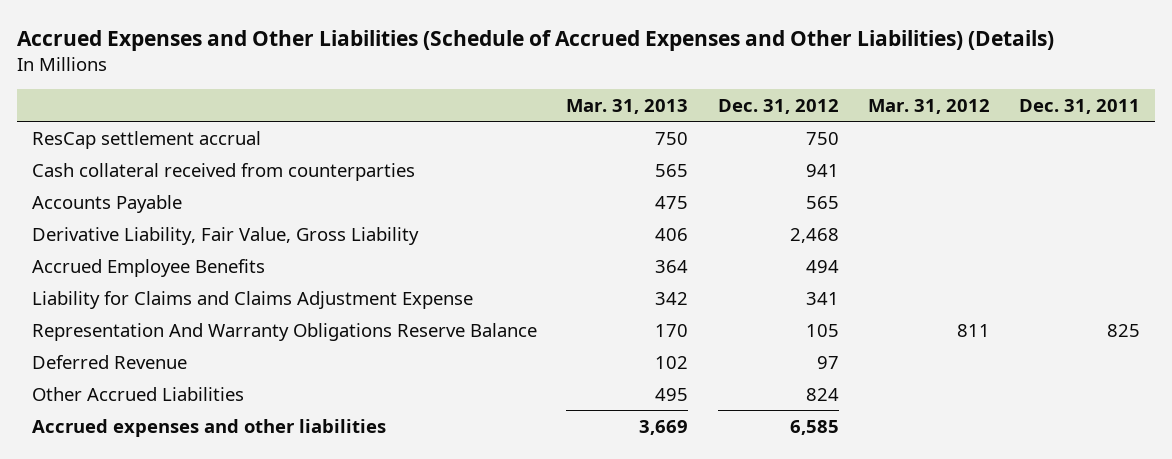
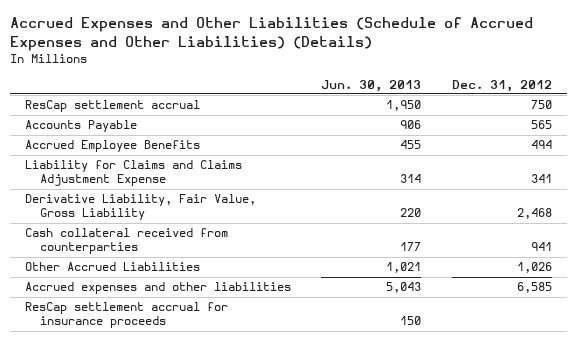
- | Mar. 31, 2013 | Dec. 31, 2012 | Mar. 31, 2012 | Dec. 31, 2011
+ | Jun. 30, 2013 | Dec. 31, 2012
- Representation And Warranty Obligations Reserve Balance | 170 | 105 | 811 | 825
- Deferred Revenue | 102 | 97 | |
- Other Accrued Liabilities | 495 | 824 | |
moved down: Derivative Liability, Fair Value, Gross Liability | 220 | 2,468
moved down: Cash collateral received from counterparties | 177 | 941
+ Other Accrued Liabilities | 1,021 | 1,026
+ ResCap settlement accrual for insurance proceeds | 150 |

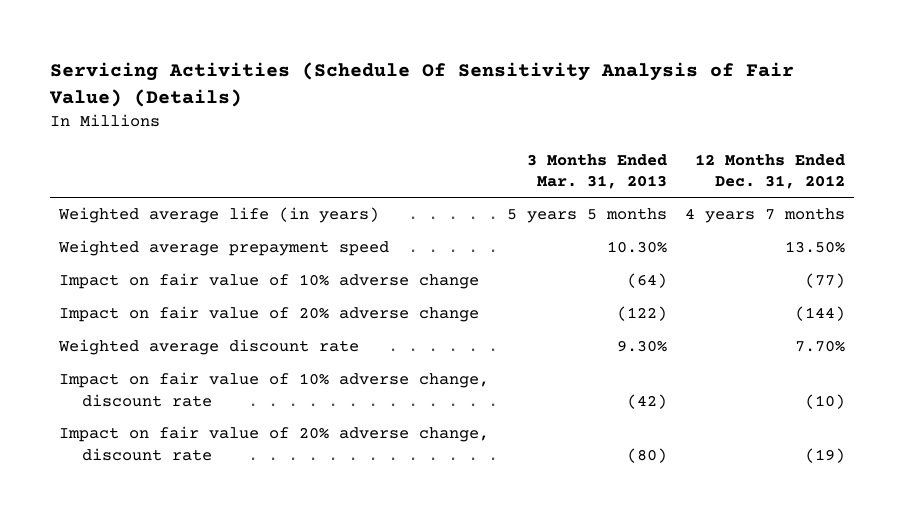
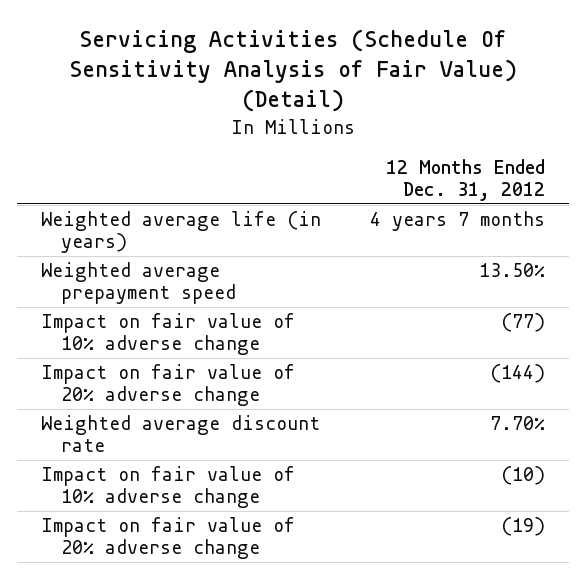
- Servicing Activities (Schedule Of Sensitivity Analysis of Fair Value) (Details)
+ Servicing Activities (Schedule Of Sensitivity Analysis of Fair Value) (Detail)
- | 3 Months Ended Mar. 31, 2013 | 12 Months Ended Dec. 31, 2012
+ | 12 Months Ended Dec. 31, 2012
- Impact on fair value of 10% adverse change, discount rate | (42) | (10)
- Impact on fair value of 20% adverse change, discount rate | (80) | (19)
+ Impact on fair value of 10% adverse change | (10)
+ Impact on fair value of 20% adverse change | (19)

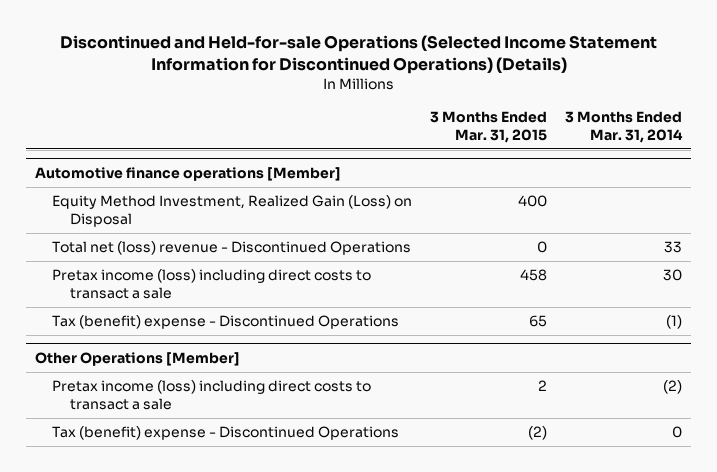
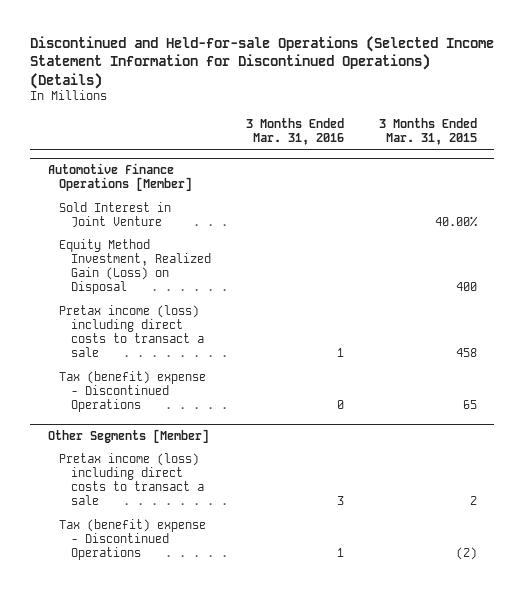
- | 3 Months Ended Mar. 31, 2015 | 3 Months Ended Mar. 31, 2014
+ | 3 Months Ended Mar. 31, 2016 | 3 Months Ended Mar. 31, 2015
- Automotive finance operations [Member]
+ Automotive Finance Operations [Member]
+ Sold Interest in Joint Venture | | 40.00%
- Total net (loss) revenue - Discontinued Operations | 0 | 33
- Other Operations [Member]
+ Other Segments [Member]

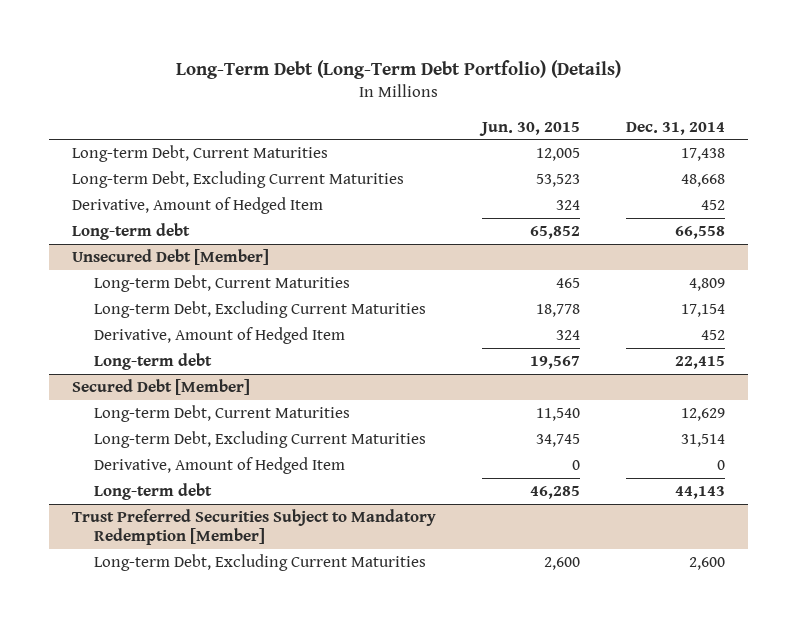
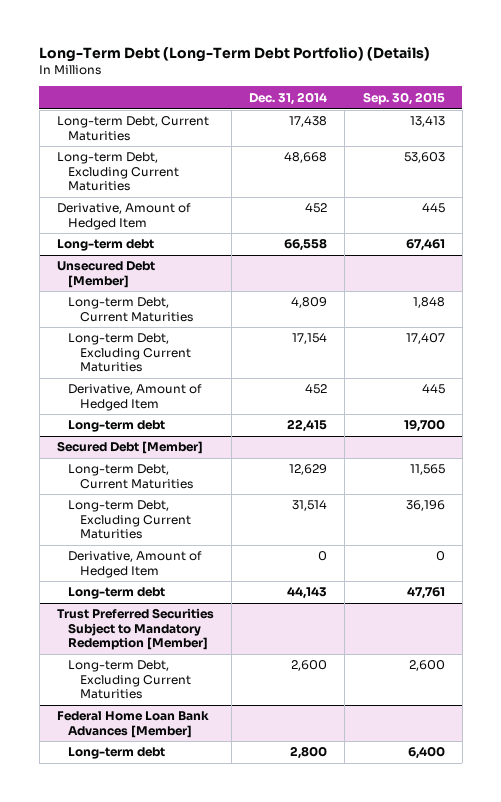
- | Jun. 30, 2015 | Dec. 31, 2014
+ | Dec. 31, 2014 | Sep. 30, 2015
+ Federal Home Loan Bank Advances [Member]
+ Long-term debt | 2,800 | 6,400

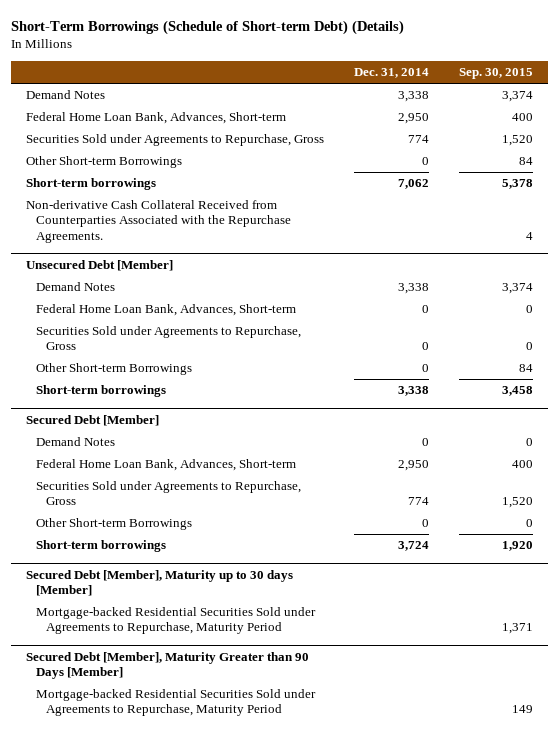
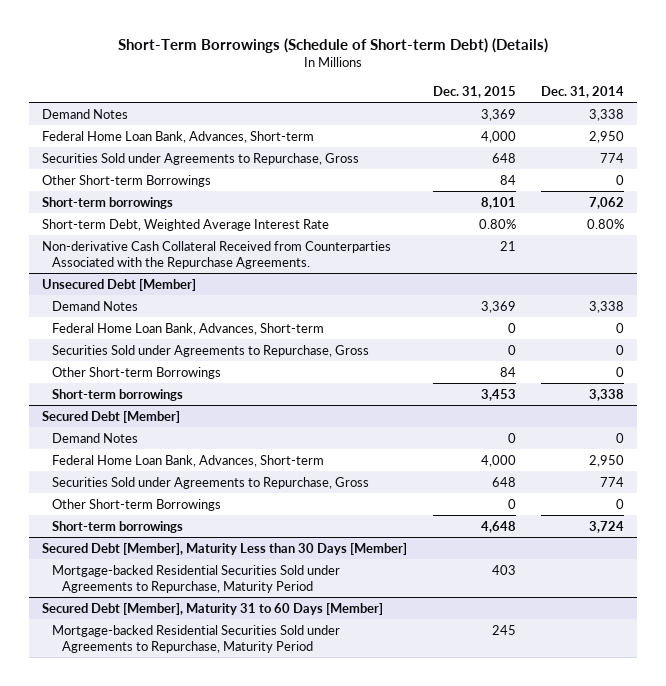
- | Dec. 31, 2014 | Sep. 30, 2015
+ | Dec. 31, 2015 | Dec. 31, 2014
+ Short-term Debt, Weighted Average Interest Rate | 0.80% | 0.80%
- Secured Debt [Member], Maturity up to 30 days [Member]
+ Secured Debt [Member], Maturity Less than 30 Days [Member]
- Secured Debt [Member], Maturity Greater than 90 Days [Member]
+ Secured Debt [Member], Maturity 31 to 60 Days [Member]

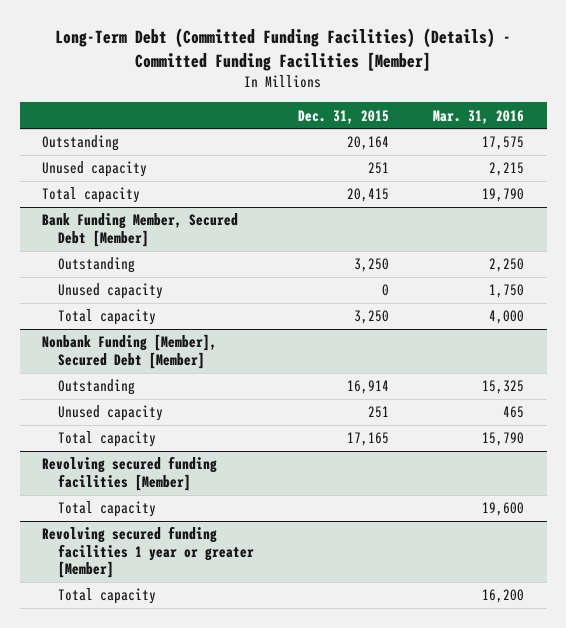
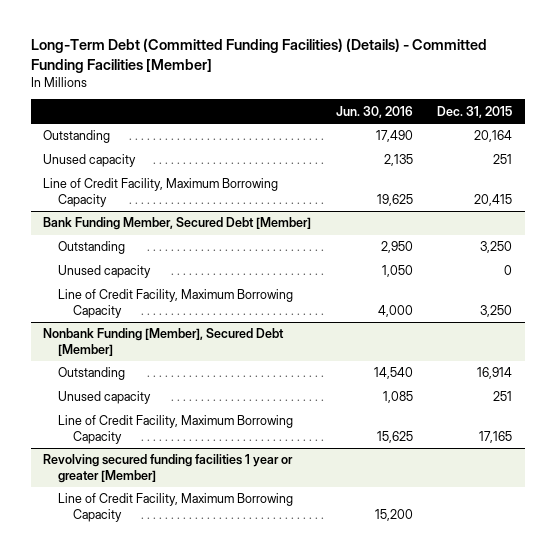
- | Dec. 31, 2015 | Mar. 31, 2016
+ | Jun. 30, 2016 | Dec. 31, 2015
- Total capacity | 20,415 | 19,790
+ Line of Credit Facility, Maximum Borrowing Capacity | 19,625 | 20,415
@ Bank Funding Member, Secured Debt [Member]
- Total capacity | 3,250 | 4,000
+ Line of Credit Facility, Maximum Borrowing Capacity | 4,000 | 3,250
@ Nonbank Funding [Member], Secured Debt [Member]
- Total capacity | 17,165 | 15,790
- Revolving secured funding facilities [Member]
- Total capacity | | 19,600
@ Nonbank Funding [Member], Secured Debt [Member]
+ Line of Credit Facility, Maximum Borrowing Capacity | 15,625 | 17,165
@ Revolving secured funding facilities 1 year or greater [Member]
- Total capacity | | 16,200
+ Line of Credit Facility, Maximum Borrowing Capacity | 15,200 |

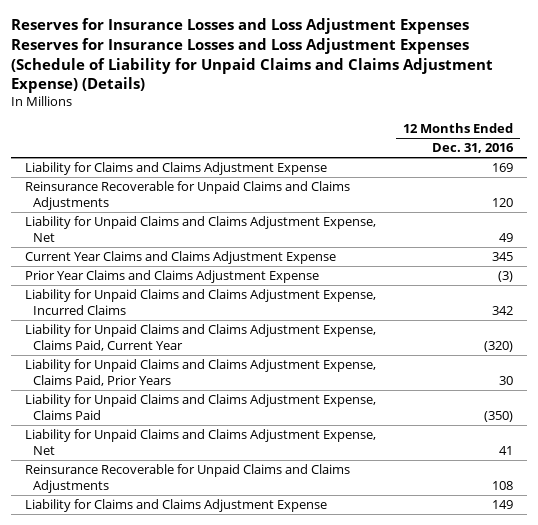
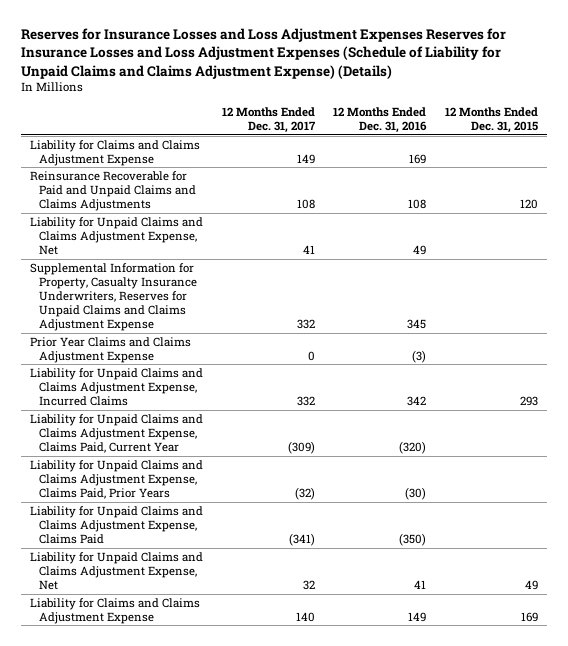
- | 12 Months Ended Dec. 31, 2016
+ | 12 Months Ended Dec. 31, 2017 | 12 Months Ended Dec. 31, 2016 | 12 Months Ended Dec. 31, 2015
- Reinsurance Recoverable for Unpaid Claims and Claims Adjustments | 120
+ Reinsurance Recoverable for Paid and Unpaid Claims and Claims Adjustments | 108 | 108 | 120
- Current Year Claims and Claims Adjustment Expense | 345
+ Supplemental Information for Property, Casualty Insurance Underwriters, Reserves for Unpaid Claims and Claims Adjustment Expense | 332 | 345 |
- Liability for Unpaid Claims and Claims Adjustment Expense, Claims Paid, Prior Years | 30
+ Liability for Unpaid Claims and Claims Adjustment Expense, Claims Paid, Prior Years | (32) | (30) |
- Reinsurance Recoverable for Unpaid Claims and Claims Adjustments | 108

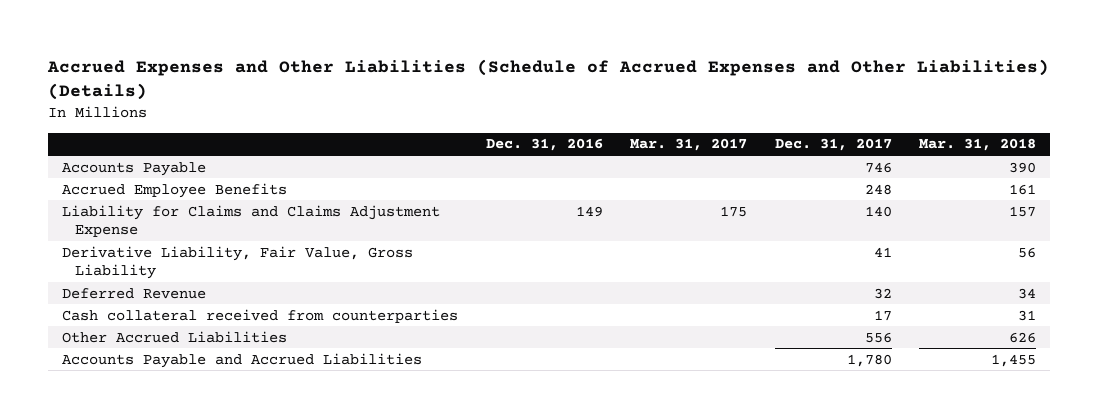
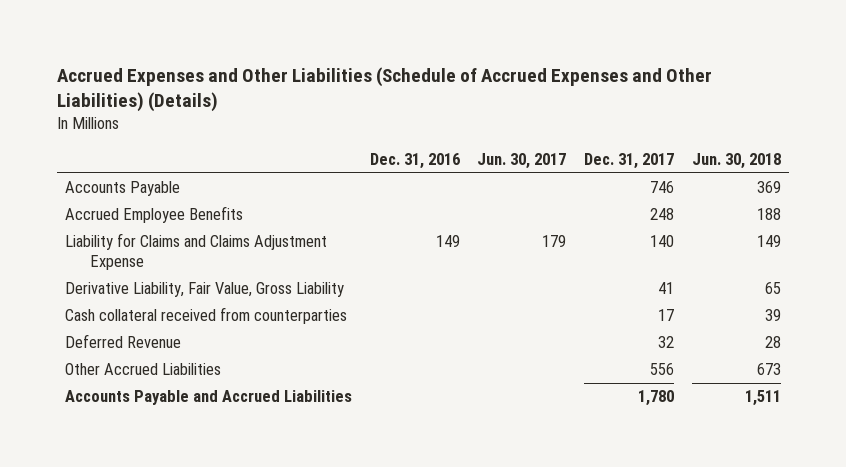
- | Dec. 31, 2016 | Mar. 31, 2017 | Dec. 31, 2017 | Mar. 31, 2018
+ | Dec. 31, 2016 | Jun. 30, 2017 | Dec. 31, 2017 | Jun. 30, 2018
moved down: Deferred Revenue | | | 32 | 28

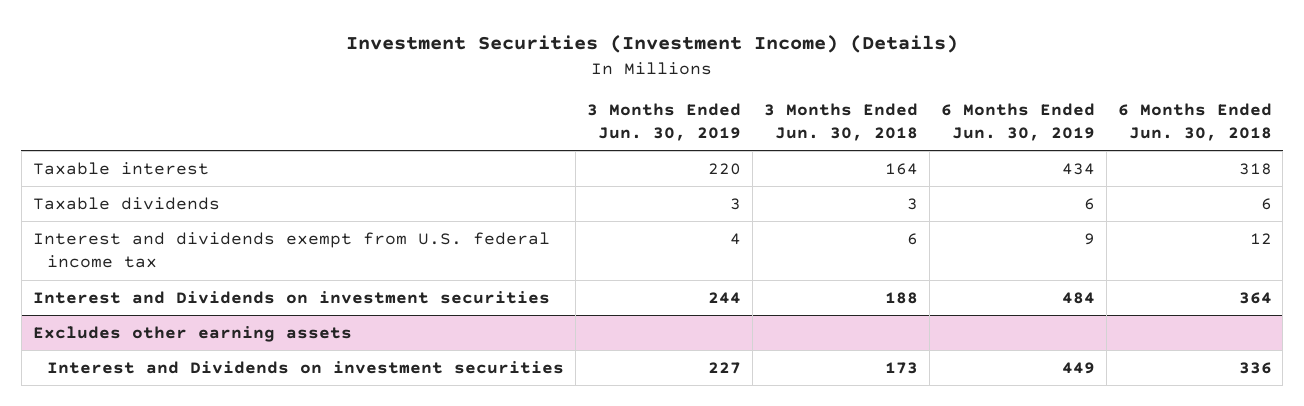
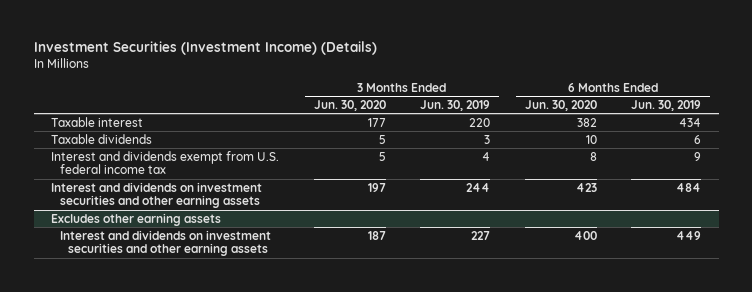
- | 3 Months Ended Jun. 30, 2019 | 3 Months Ended Jun. 30, 2018 | 6 Months Ended Jun. 30, 2019 | 6 Months Ended Jun. 30, 2018
+ | 3 Months Ended Jun. 30, 2020 | 3 Months Ended Jun. 30, 2019 | 6 Months Ended Jun. 30, 2020 | 6 Months Ended Jun. 30, 2019
- Interest and Dividends on investment securities | 244 | 188 | 484 | 364
+ Interest and dividends on investment securities and other earning assets | 197 | 244 | 423 | 484
@ Excludes other earning assets
- Interest and Dividends on investment securities | 227 | 173 | 449 | 336
+ Interest and dividends on investment securities and other earning assets | 187 | 227 | 400 | 449

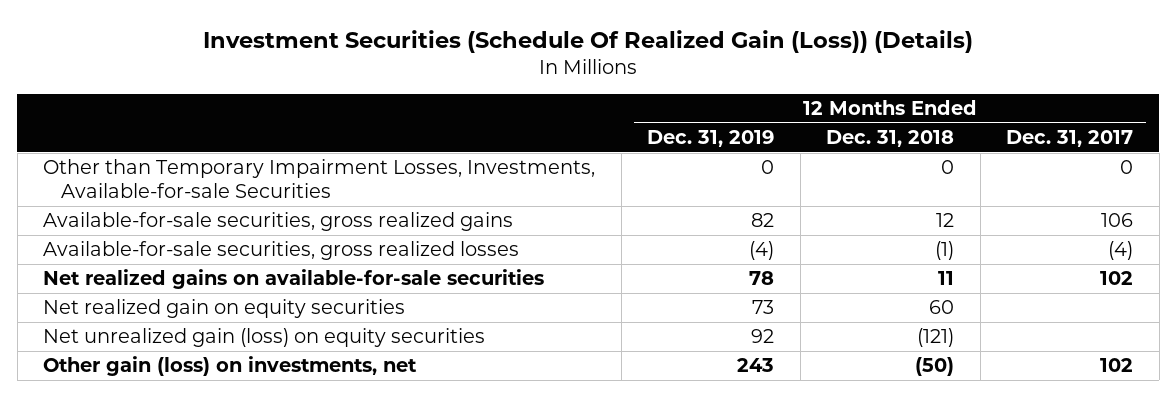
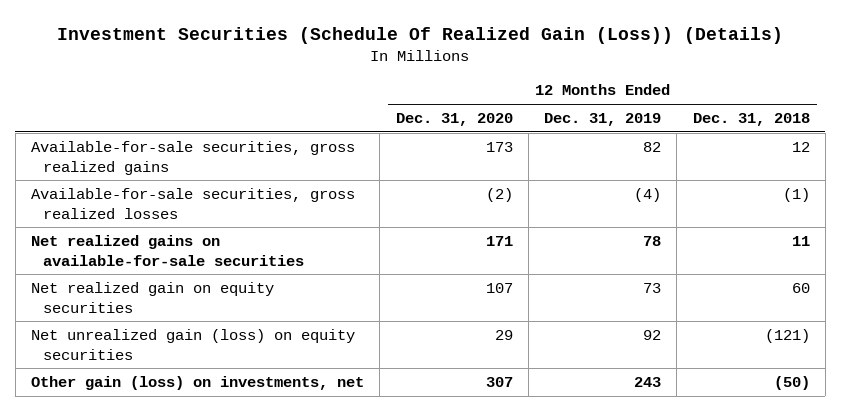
- | 12 Months Ended Dec. 31, 2019 | 12 Months Ended Dec. 31, 2018 | 12 Months Ended Dec. 31, 2017
+ | 12 Months Ended Dec. 31, 2020 | 12 Months Ended Dec. 31, 2019 | 12 Months Ended Dec. 31, 2018
- Other than Temporary Impairment Losses, Investments, Available-for-sale Securities | 0 | 0 | 0

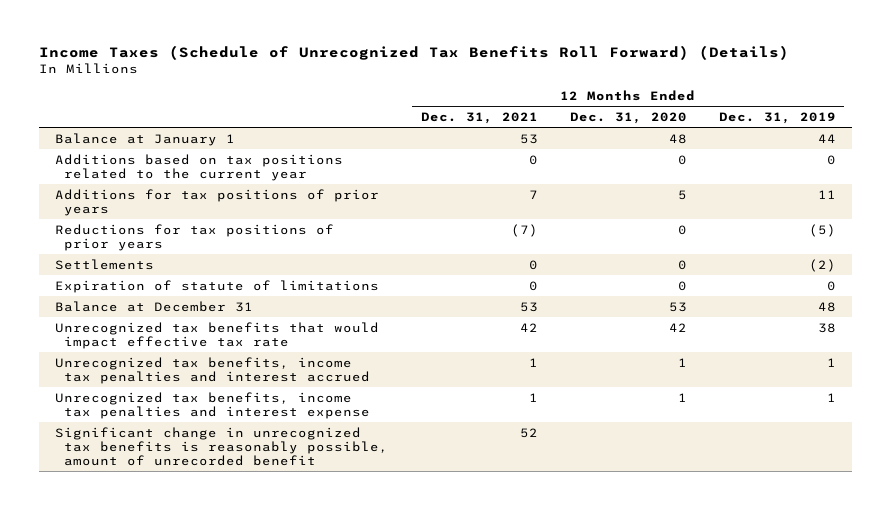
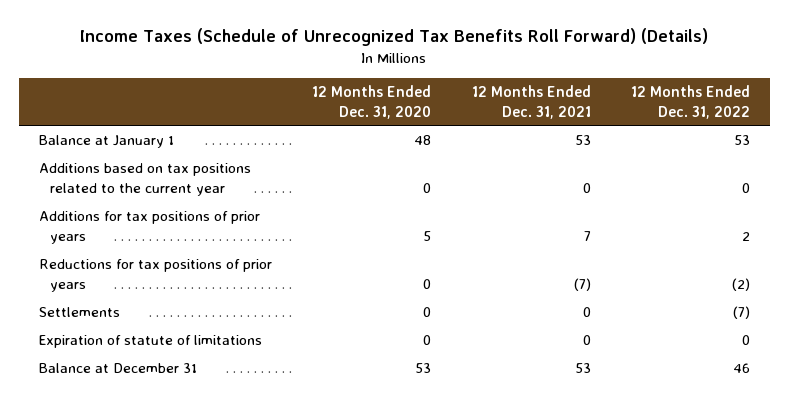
- | 12 Months Ended Dec. 31, 2021 | 12 Months Ended Dec. 31, 2020 | 12 Months Ended Dec. 31, 2019
+ | 12 Months Ended Dec. 31, 2020 | 12 Months Ended Dec. 31, 2021 | 12 Months Ended Dec. 31, 2022
- Unrecognized tax benefits that would impact effective tax rate | 42 | 42 | 38
- Unrecognized tax benefits, income tax penalties and interest accrued | 1 | 1 | 1
- Unrecognized tax benefits, income tax penalties and interest expense | 1 | 1 | 1
- Significant change in unrecognized tax benefits is reasonably possible, amount of unrecorded benefit | 52 | |

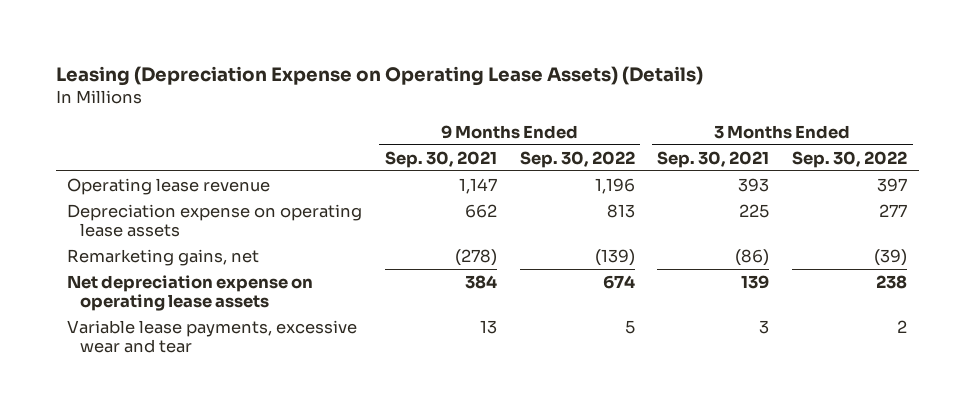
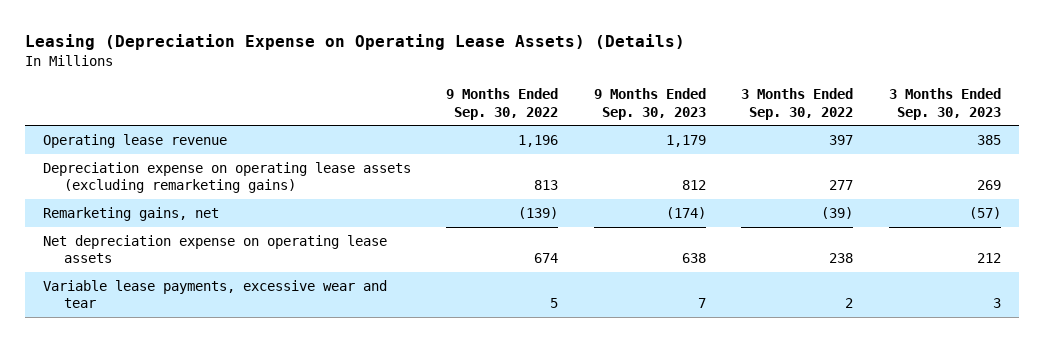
- | 9 Months Ended Sep. 30, 2021 | 9 Months Ended Sep. 30, 2022 | 3 Months Ended Sep. 30, 2021 | 3 Months Ended Sep. 30, 2022
+ | 9 Months Ended Sep. 30, 2022 | 9 Months Ended Sep. 30, 2023 | 3 Months Ended Sep. 30, 2022 | 3 Months Ended Sep. 30, 2023
- Depreciation expense on operating lease assets | 662 | 813 | 225 | 277
+ Depreciation expense on operating lease assets (excluding remarketing gains) | 813 | 812 | 277 | 269

